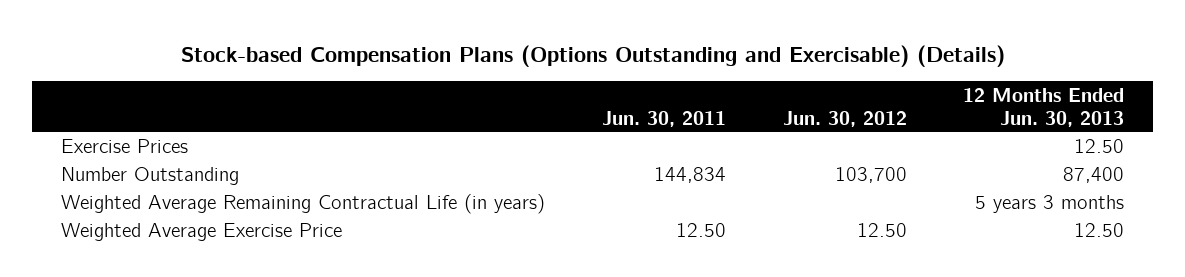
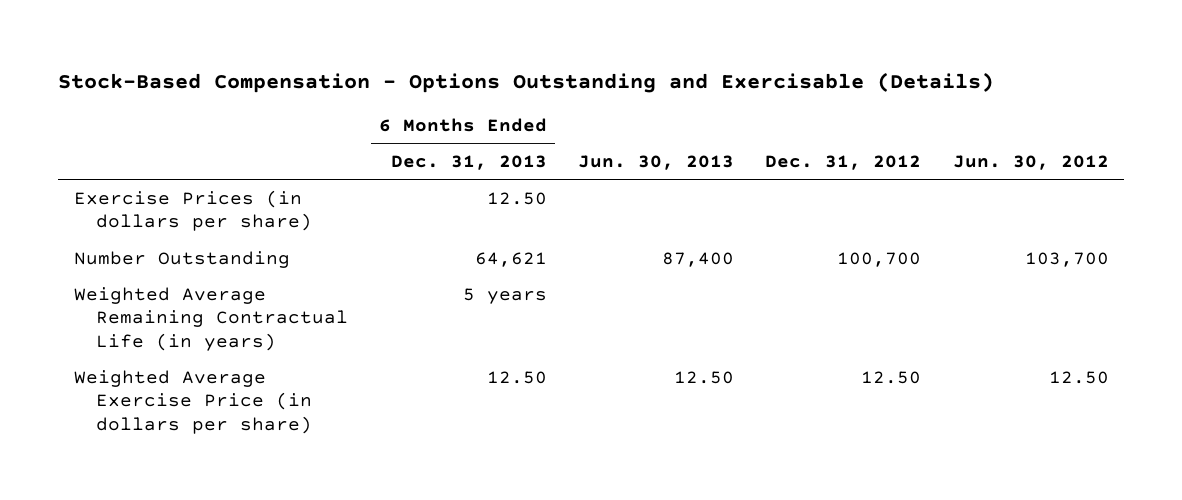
- Stock-based Compensation Plans (Options Outstanding and Exercisable) (Details)
+ Stock-Based Compensation - Options Outstanding and Exercisable (Details)
- | Jun. 30, 2011 | Jun. 30, 2012 | 12 Months Ended Jun. 30, 2013
+ | 6 Months Ended Dec. 31, 2013 | Jun. 30, 2013 | Dec. 31, 2012 | Jun. 30, 2012
- Exercise Prices | | | 12.50
+ Exercise Prices (in dollars per share) | 12.50 | | |
- Weighted Average Exercise Price | 12.50 | 12.50 | 12.50
+ Weighted Average Exercise Price (in dollars per share) | 12.50 | 12.50 | 12.50 | 12.50

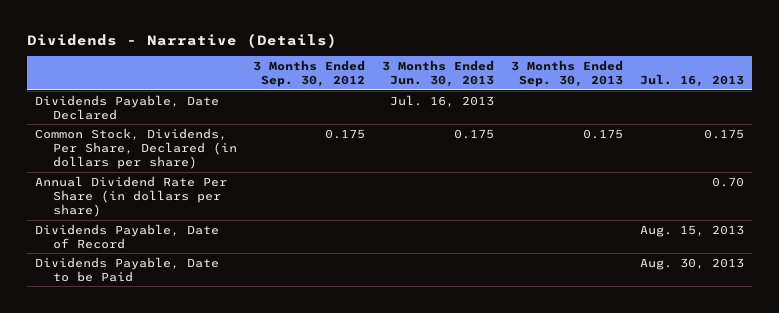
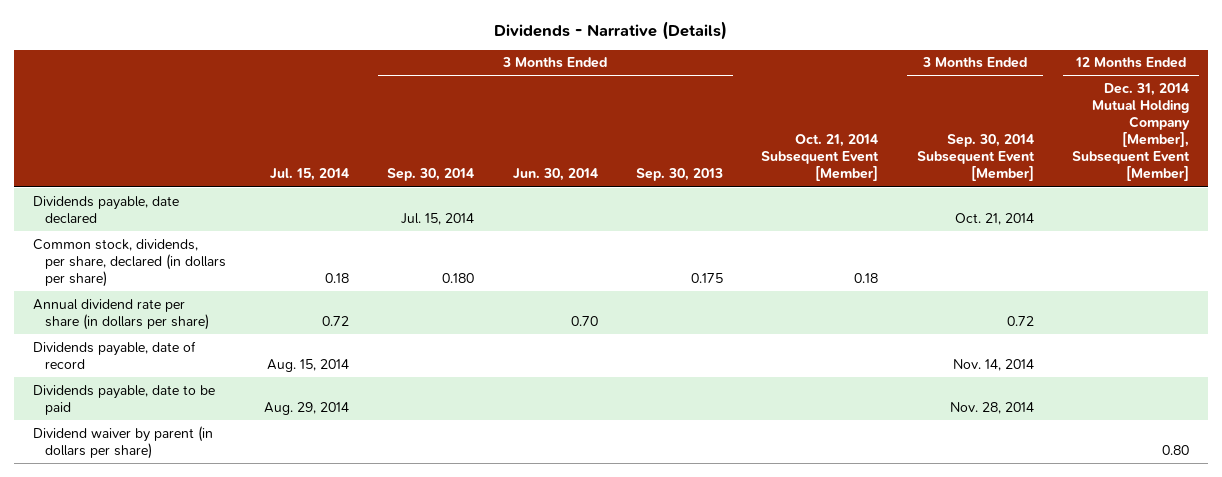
- | 3 Months Ended Sep. 30, 2012 | 3 Months Ended Jun. 30, 2013 | 3 Months Ended Sep. 30, 2013 | Jul. 16, 2013
+ | Jul. 15, 2014 | 3 Months Ended Sep. 30, 2014 | 3 Months Ended Jun. 30, 2014 | 3 Months Ended Sep. 30, 2013 | Oct. 21, 2014 Subsequent Event [Member] | 3 Months Ended Sep. 30, 2014 Subsequent Event [Member] | 12 Months Ended Dec. 31, 2014 Mutual Holding Company [Member], Subsequent Event [Member]
- Dividends Payable, Date Declared | | Jul. 16, 2013 | |
- Common Stock, Dividends, Per Share, Declared (in dollars per share) | 0.175 | 0.175 | 0.175 | 0.175
- Annual Dividend Rate Per Share (in dollars per share) | | | | 0.70
- Dividends Payable, Date of Record | | | | Aug. 15, 2013
- Dividends Payable, Date to be Paid | | | | Aug. 30, 2013
+ Dividends payable, date declared | | Jul. 15, 2014 | | | | Oct. 21, 2014 |
+ Common stock, dividends, per share, declared (in dollars per share) | 0.18 | 0.180 | | 0.175 | 0.18 | |
+ Annual dividend rate per share (in dollars per share) | 0.72 | | 0.70 | | | 0.72 |
+ Dividends payable, date of record | Aug. 15, 2014 | | | | | Nov. 14, 2014 |
+ Dividends payable, date to be paid | Aug. 29, 2014 | | | | | Nov. 28, 2014 |
+ Dividend waiver by parent (in dollars per share) | | | | | | | 0.80

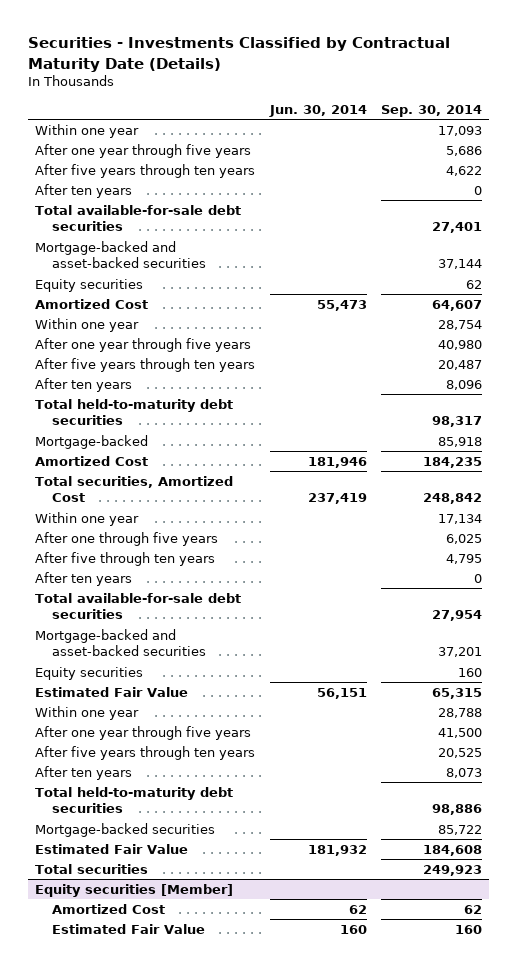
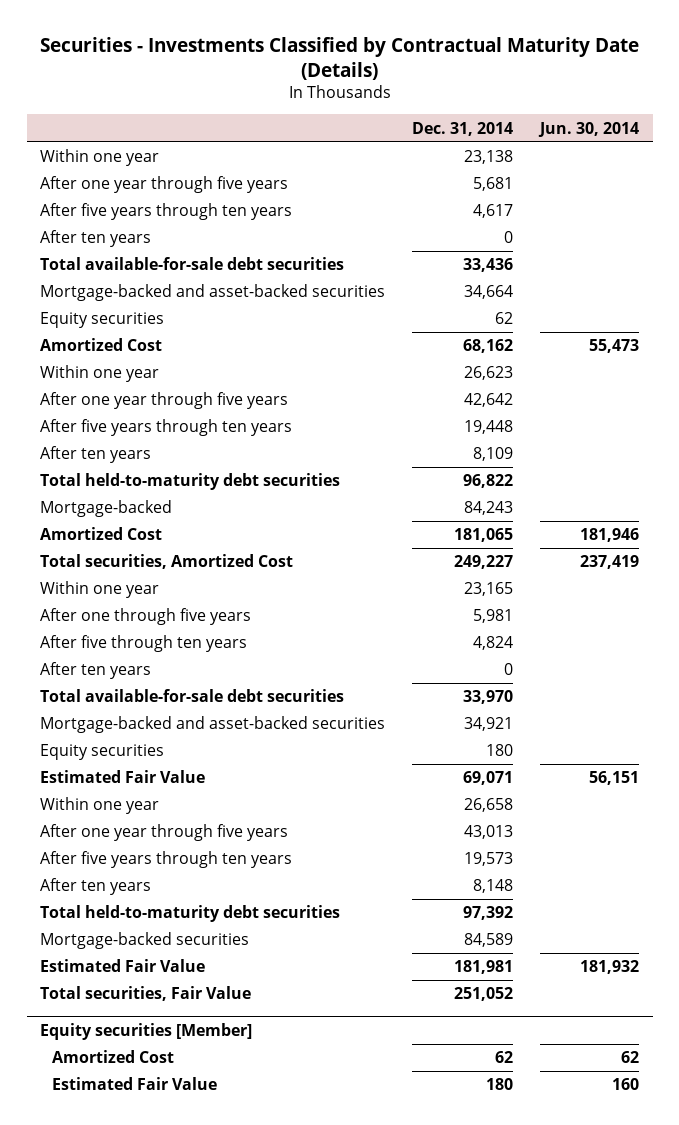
- | Jun. 30, 2014 | Sep. 30, 2014
+ | Dec. 31, 2014 | Jun. 30, 2014
- Total securities | | 249,923
+ Total securities, Fair Value | 251,052 |

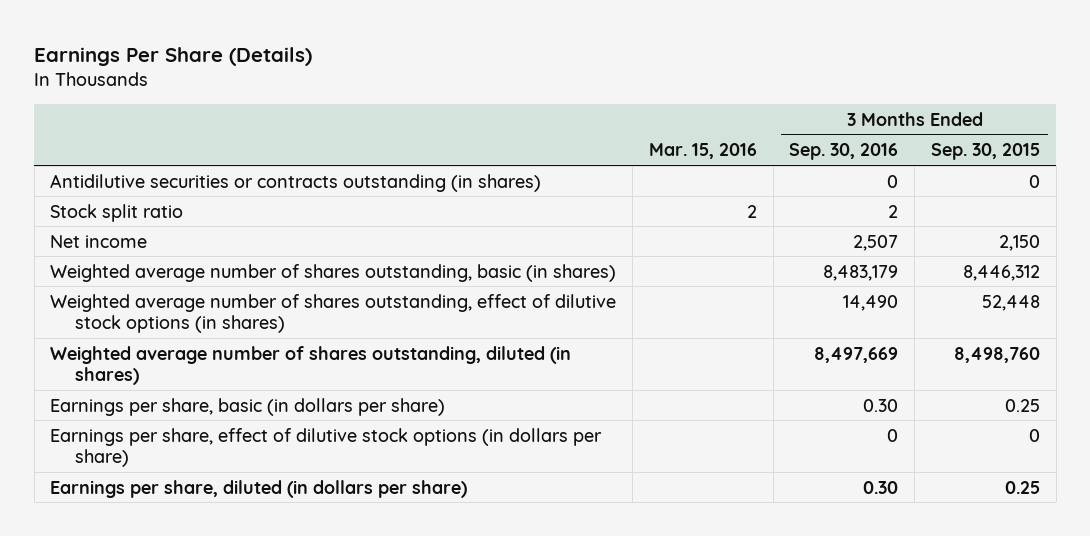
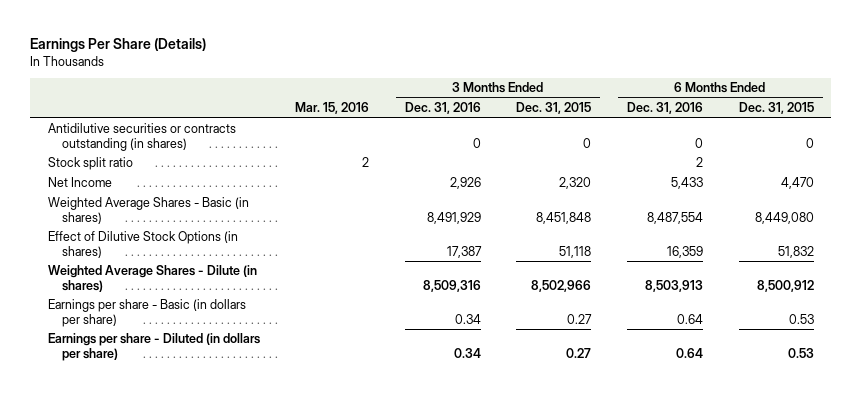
- | Mar. 15, 2016 | 3 Months Ended Sep. 30, 2016 | 3 Months Ended Sep. 30, 2015
+ | Mar. 15, 2016 | 3 Months Ended Dec. 31, 2016 | 3 Months Ended Dec. 31, 2015 | 6 Months Ended Dec. 31, 2016 | 6 Months Ended Dec. 31, 2015
- Net income | | 2,507 | 2,150
- Weighted average number of shares outstanding, basic (in shares) | | 8,483,179 | 8,446,312
- Weighted average number of shares outstanding, effect of dilutive stock options (in shares) | | 14,490 | 52,448
- Weighted average number of shares outstanding, diluted (in shares) | | 8,497,669 | 8,498,760
- Earnings per share, basic (in dollars per share) | | 0.30 | 0.25
- Earnings per share, effect of dilutive stock options (in dollars per share) | | 0 | 0
- Earnings per share, diluted (in dollars per share) | | 0.30 | 0.25
+ Net Income | | 2,926 | 2,320 | 5,433 | 4,470
+ Weighted Average Shares - Basic (in shares) | | 8,491,929 | 8,451,848 | 8,487,554 | 8,449,080
+ Effect of Dilutive Stock Options (in shares) | | 17,387 | 51,118 | 16,359 | 51,832
+ Weighted Average Shares - Dilute (in shares) | | 8,509,316 | 8,502,966 | 8,503,913 | 8,500,912
+ Earnings per share - Basic (in dollars per share) | | 0.34 | 0.27 | 0.64 | 0.53
+ Earnings per share - Diluted (in dollars per share) | | 0.34 | 0.27 | 0.64 | 0.53

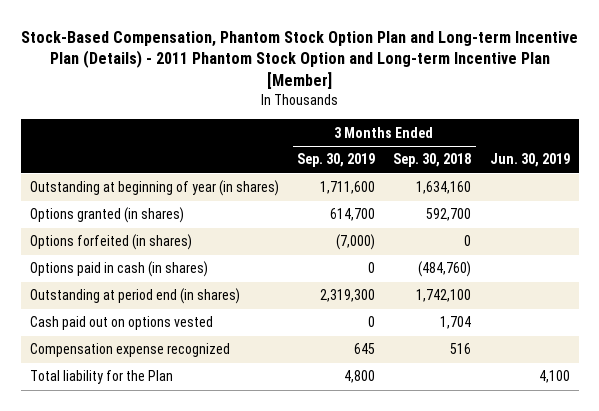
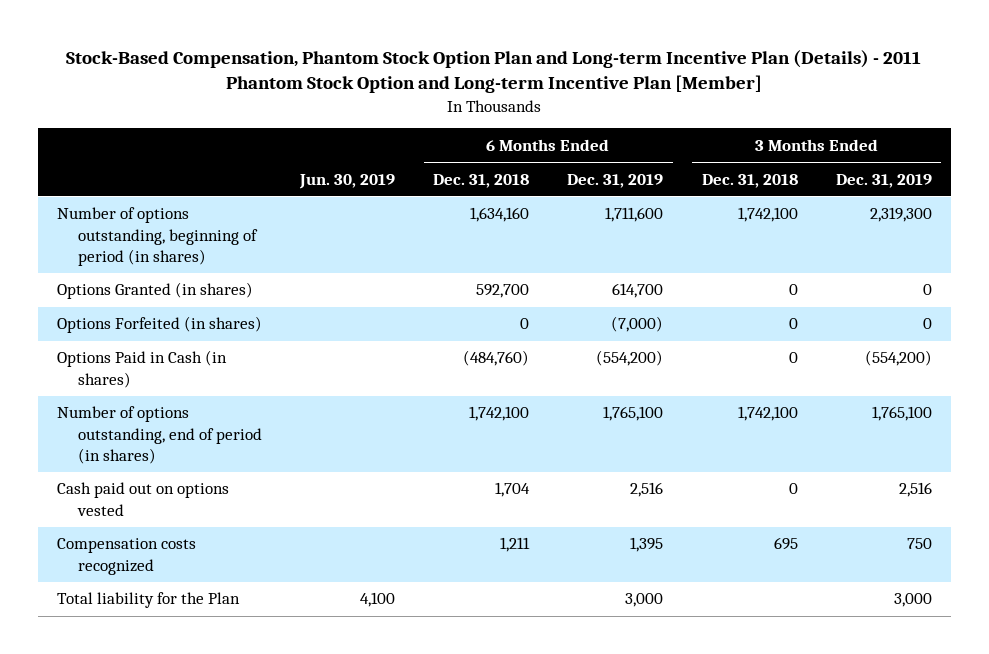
- | 3 Months Ended Sep. 30, 2019 | 3 Months Ended Sep. 30, 2018 | Jun. 30, 2019
+ | Jun. 30, 2019 | 6 Months Ended Dec. 31, 2018 | 6 Months Ended Dec. 31, 2019 | 3 Months Ended Dec. 31, 2018 | 3 Months Ended Dec. 31, 2019
- Outstanding at beginning of year (in shares) | 1,711,600 | 1,634,160 |
- Options granted (in shares) | 614,700 | 592,700 |
- Options forfeited (in shares) | (7,000) | 0 |
- Options paid in cash (in shares) | 0 | (484,760) |
- Outstanding at period end (in shares) | 2,319,300 | 1,742,100 |
+ Number of options outstanding, beginning of period (in shares) | | 1,634,160 | 1,711,600 | 1,742,100 | 2,319,300
+ Options Granted (in shares) | | 592,700 | 614,700 | 0 | 0
+ Options Forfeited (in shares) | | 0 | (7,000) | 0 | 0
+ Options Paid in Cash (in shares) | | (484,760) | (554,200) | 0 | (554,200)
+ Number of options outstanding, end of period (in shares) | | 1,742,100 | 1,765,100 | 1,742,100 | 1,765,100
- Compensation expense recognized | 645 | 516 |
+ Compensation costs recognized | | 1,211 | 1,395 | 695 | 750

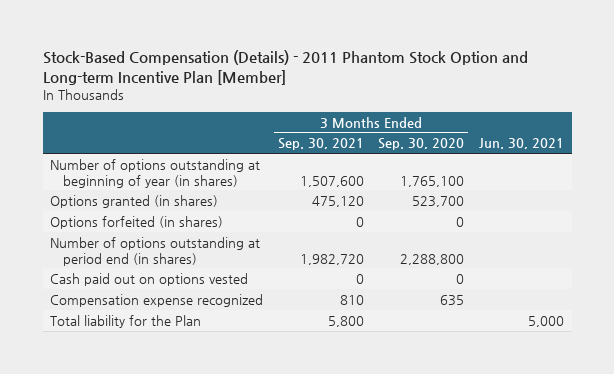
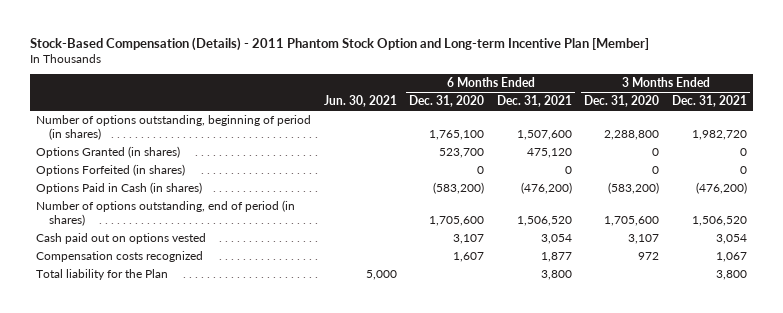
- | 3 Months Ended Sep. 30, 2021 | 3 Months Ended Sep. 30, 2020 | Jun. 30, 2021
+ | Jun. 30, 2021 | 6 Months Ended Dec. 31, 2020 | 6 Months Ended Dec. 31, 2021 | 3 Months Ended Dec. 31, 2020 | 3 Months Ended Dec. 31, 2021
- Number of options outstanding at beginning of year (in shares) | 1,507,600 | 1,765,100 |
- Options granted (in shares) | 475,120 | 523,700 |
- Options forfeited (in shares) | 0 | 0 |
- Number of options outstanding at period end (in shares) | 1,982,720 | 2,288,800 |
+ Number of options outstanding, beginning of period (in shares) | | 1,765,100 | 1,507,600 | 2,288,800 | 1,982,720
+ Options Granted (in shares) | | 523,700 | 475,120 | 0 | 0
+ Options Forfeited (in shares) | | 0 | 0 | 0 | 0
+ Options Paid in Cash (in shares) | | (583,200) | (476,200) | (583,200) | (476,200)
+ Number of options outstanding, end of period (in shares) | | 1,705,600 | 1,506,520 | 1,705,600 | 1,506,520
- Compensation expense recognized | 810 | 635 |
+ Compensation costs recognized | | 1,607 | 1,877 | 972 | 1,067

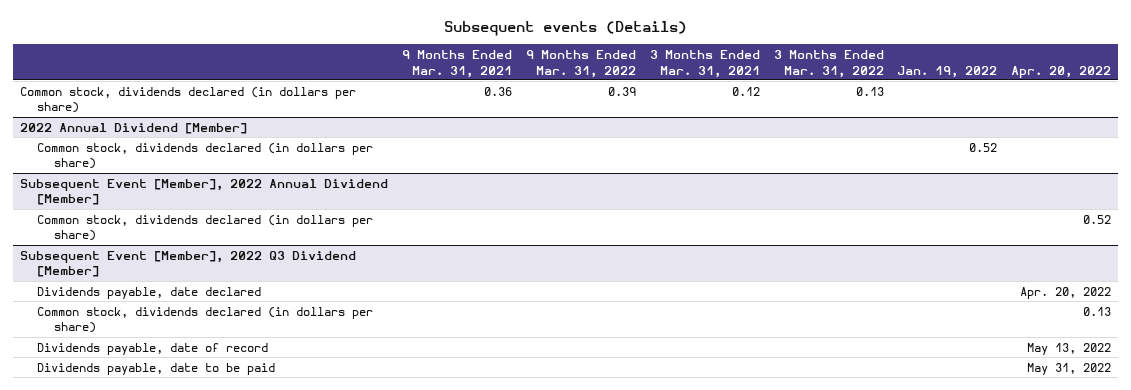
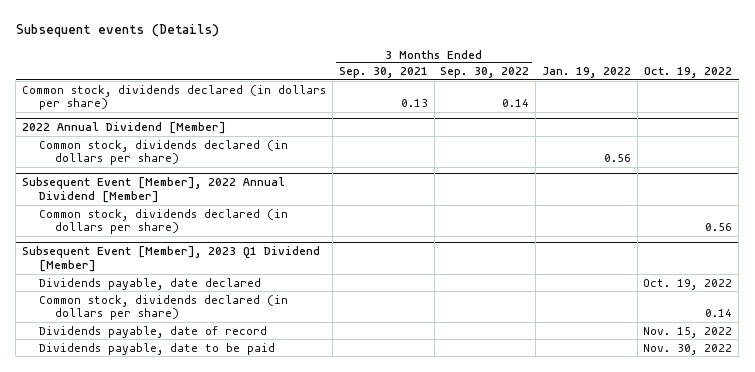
- | 9 Months Ended Mar. 31, 2021 | 9 Months Ended Mar. 31, 2022 | 3 Months Ended Mar. 31, 2021 | 3 Months Ended Mar. 31, 2022 | Jan. 19, 2022 | Apr. 20, 2022
+ | 3 Months Ended Sep. 30, 2021 | 3 Months Ended Sep. 30, 2022 | Jan. 19, 2022 | Oct. 19, 2022
@ 2022 Annual Dividend [Member]
- Common stock, dividends declared (in dollars per share) | | | | | 0.52 |
+ Common stock, dividends declared (in dollars per share) | | | 0.56 |
- Subsequent Event [Member], 2022 Q3 Dividend [Member]
- Dividends payable, date declared | | | | | | Apr. 20, 2022
- Common stock, dividends declared (in dollars per share) | | | | | | 0.13
- Dividends payable, date of record | | | | | | May 13, 2022
- Dividends payable, date to be paid | | | | | | May 31, 2022
+ Subsequent Event [Member], 2023 Q1 Dividend [Member]
+ Dividends payable, date declared | | | | Oct. 19, 2022
+ Common stock, dividends declared (in dollars per share) | | | | 0.14
+ Dividends payable, date of record | | | | Nov. 15, 2022
+ Dividends payable, date to be paid | | | | Nov. 30, 2022

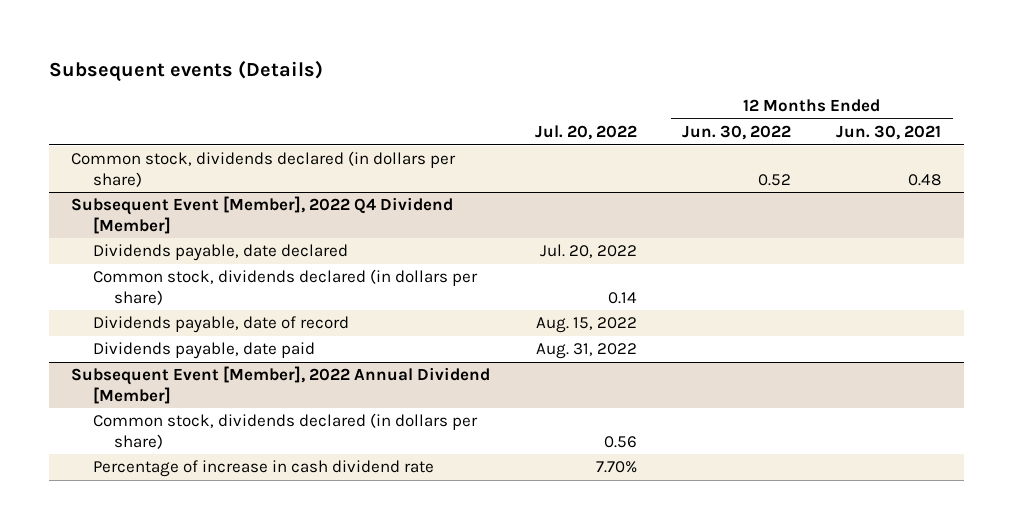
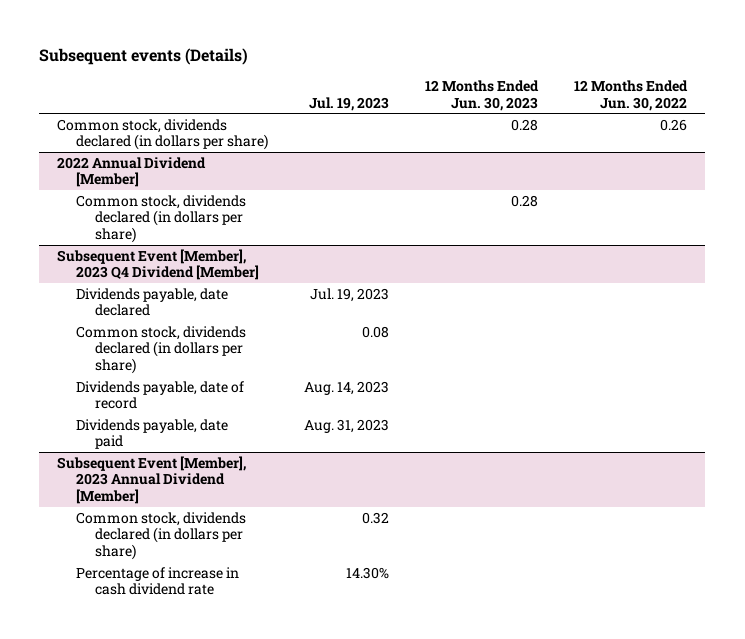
- | Jul. 20, 2022 | 12 Months Ended Jun. 30, 2022 | 12 Months Ended Jun. 30, 2021
+ | Jul. 19, 2023 | 12 Months Ended Jun. 30, 2023 | 12 Months Ended Jun. 30, 2022
- Common stock, dividends declared (in dollars per share) | | 0.52 | 0.48
- Subsequent Event [Member], 2022 Q4 Dividend [Member]
+ Common stock, dividends declared (in dollars per share) | | 0.28 | 0.26
+ 2022 Annual Dividend [Member]
+ Common stock, dividends declared (in dollars per share) | | 0.28 |
+ Subsequent Event [Member], 2023 Q4 Dividend [Member]
- Subsequent Event [Member], 2022 Annual Dividend [Member]
+ Subsequent Event [Member], 2023 Annual Dividend [Member]

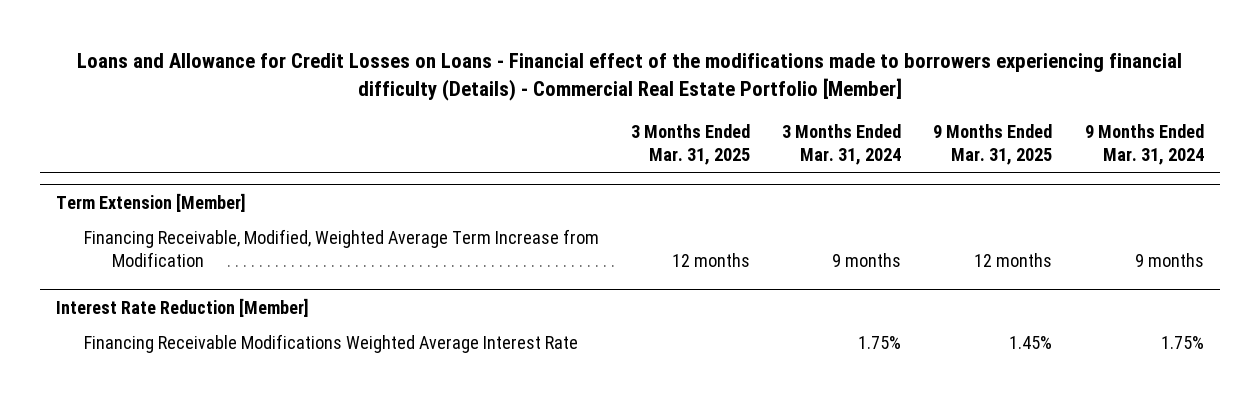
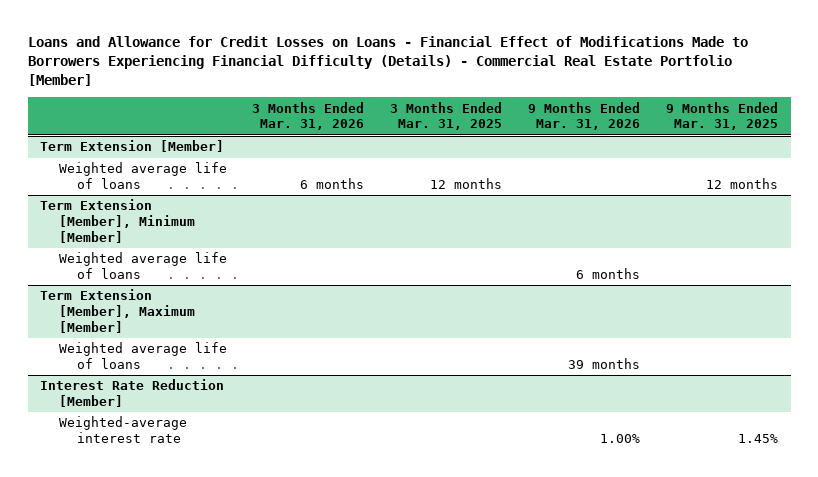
- Loans and Allowance for Credit Losses on Loans - Financial effect of the modifications made to borrowers experiencing financial difficulty (Details) - Commercial Real Estate Portfolio [Member]
+ Loans and Allowance for Credit Losses on Loans - Financial Effect of Modifications Made to Borrowers Experiencing Financial Difficulty (Details) - Commercial Real Estate Portfolio [Member]
- | 3 Months Ended Mar. 31, 2025 | 3 Months Ended Mar. 31, 2024 | 9 Months Ended Mar. 31, 2025 | 9 Months Ended Mar. 31, 2024
+ | 3 Months Ended Mar. 31, 2026 | 3 Months Ended Mar. 31, 2025 | 9 Months Ended Mar. 31, 2026 | 9 Months Ended Mar. 31, 2025
@ Term Extension [Member]
- Financing Receivable, Modified, Weighted Average Term Increase from Modification | 12 months | 9 months | 12 months | 9 months
+ Weighted average life of loans | 6 months | 12 months | | 12 months
+ Term Extension [Member], Minimum [Member]
+ Weighted average life of loans | | | 6 months |
+ Term Extension [Member], Maximum [Member]
+ Weighted average life of loans | | | 39 months |
@ Interest Rate Reduction [Member]
- Financing Receivable Modifications Weighted Average Interest Rate | | 1.75% | 1.45% | 1.75%
+ Weighted-average interest rate | | | 1.00% | 1.45%

